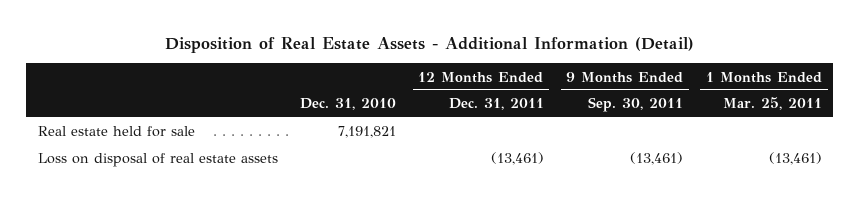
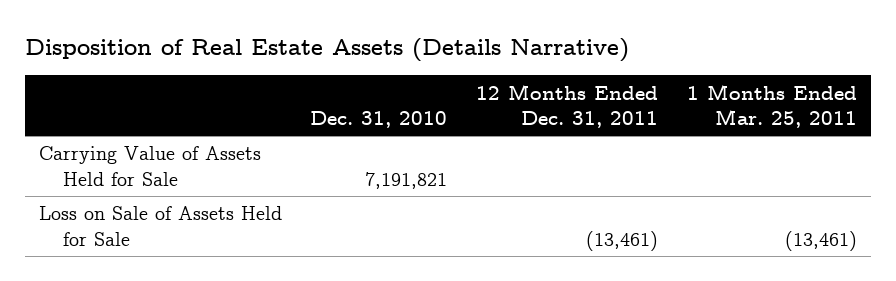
- Disposition of Real Estate Assets - Additional Information (Detail)
+ Disposition of Real Estate Assets (Details Narrative)
- | Dec. 31, 2010 | 12 Months Ended Dec. 31, 2011 | 9 Months Ended Sep. 30, 2011 | 1 Months Ended Mar. 25, 2011
+ | Dec. 31, 2010 | 12 Months Ended Dec. 31, 2011 | 1 Months Ended Mar. 25, 2011
- Real estate held for sale | 7,191,821 | | |
- Loss on disposal of real estate assets | | (13,461) | (13,461) | (13,461)
+ Carrying Value of Assets Held for Sale | 7,191,821 | |
+ Loss on Sale of Assets Held for Sale | | (13,461) | (13,461)

